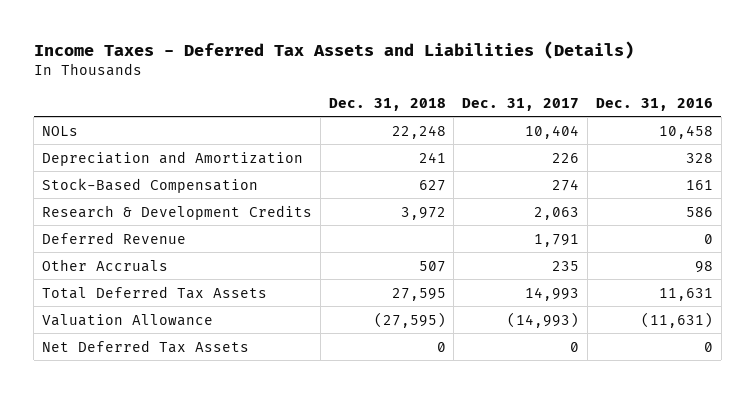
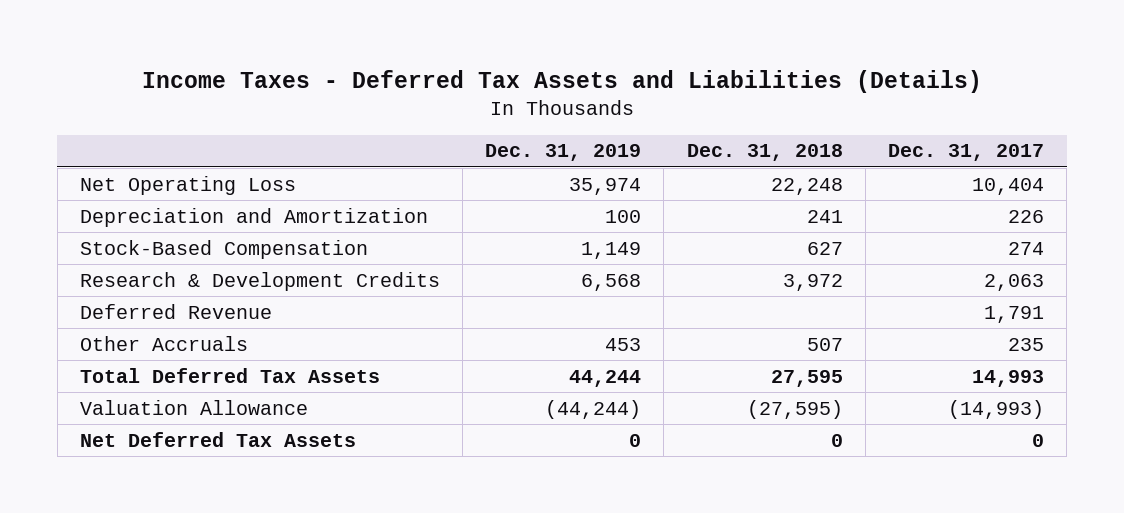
- | Dec. 31, 2018 | Dec. 31, 2017 | Dec. 31, 2016
+ | Dec. 31, 2019 | Dec. 31, 2018 | Dec. 31, 2017
- NOLs | 22,248 | 10,404 | 10,458
+ Net Operating Loss | 35,974 | 22,248 | 10,404

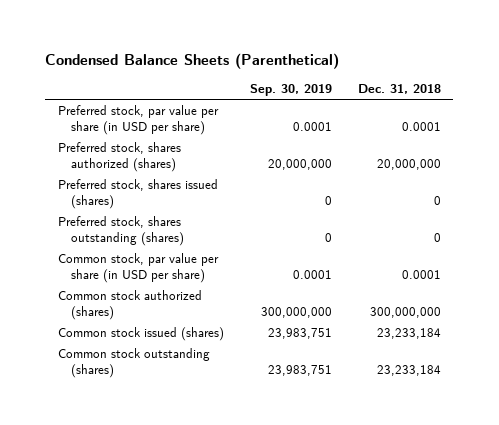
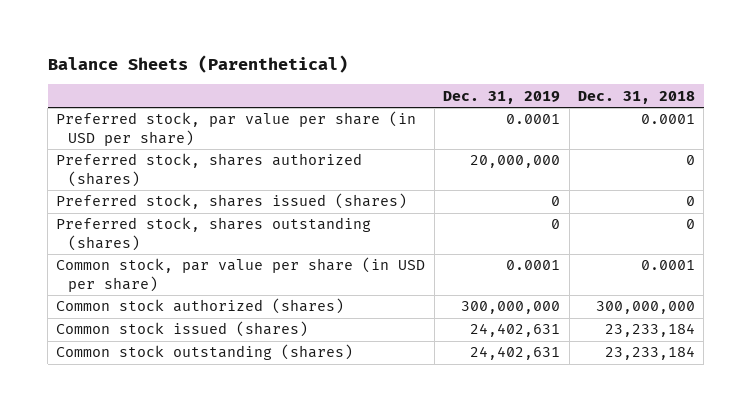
- Condensed Balance Sheets (Parenthetical)
+ Balance Sheets (Parenthetical)
- | Sep. 30, 2019 | Dec. 31, 2018
+ | Dec. 31, 2019 | Dec. 31, 2018
- Preferred stock, shares authorized (shares) | 20,000,000 | 20,000,000
+ Preferred stock, shares authorized (shares) | 20,000,000 | 0

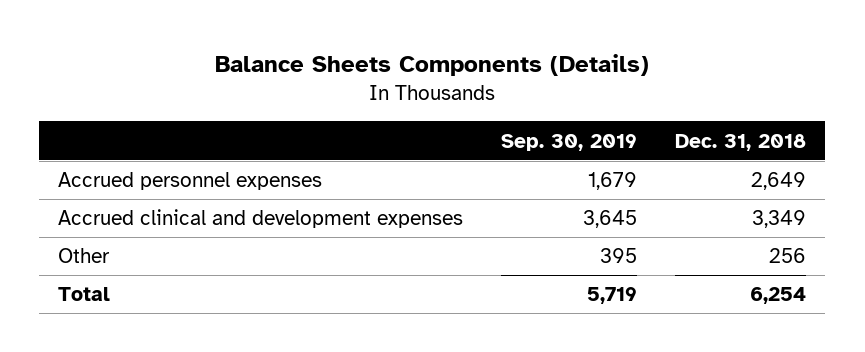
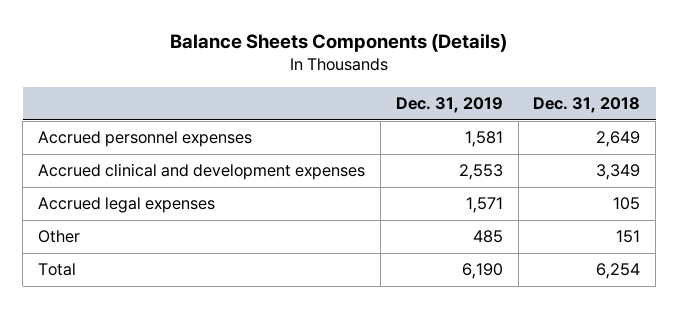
- | Sep. 30, 2019 | Dec. 31, 2018
+ | Dec. 31, 2019 | Dec. 31, 2018
- Other | 395 | 256
+ Accrued legal expenses | 1,571 | 105
+ Other | 485 | 151

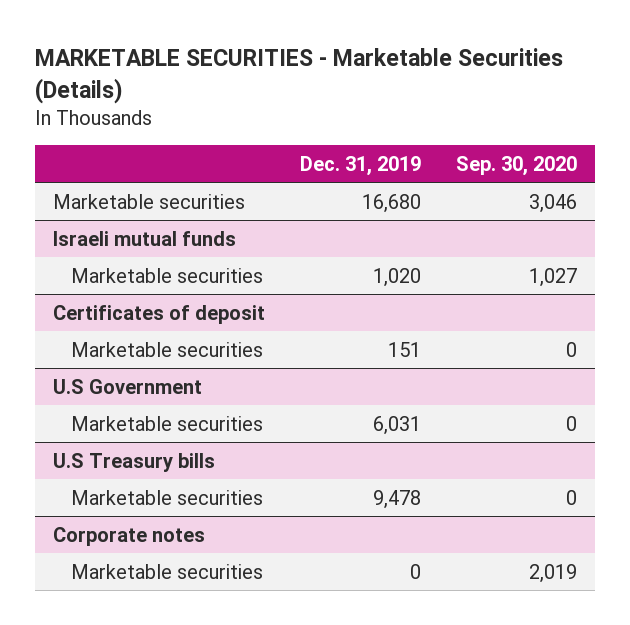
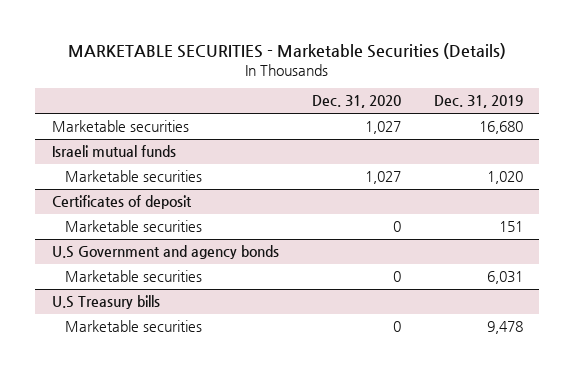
- | Dec. 31, 2019 | Sep. 30, 2020
+ | Dec. 31, 2020 | Dec. 31, 2019
- U.S Government
+ U.S Government and agency bonds
- Corporate notes
- Marketable securities | 0 | 2,019

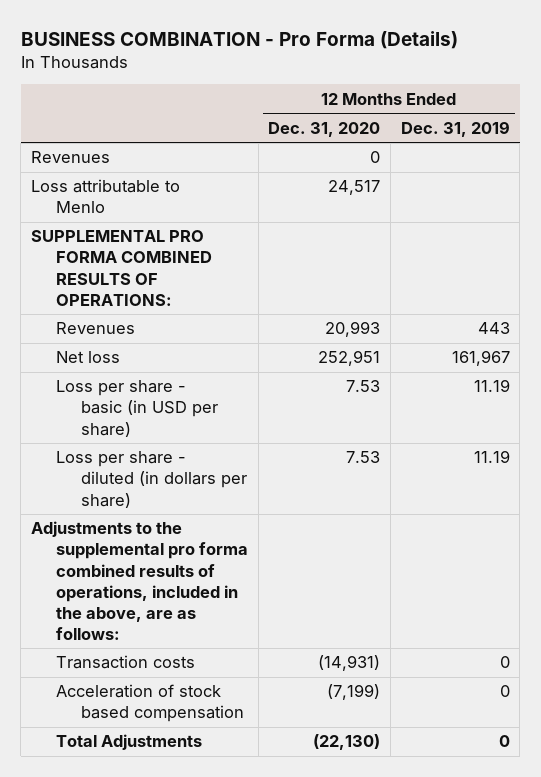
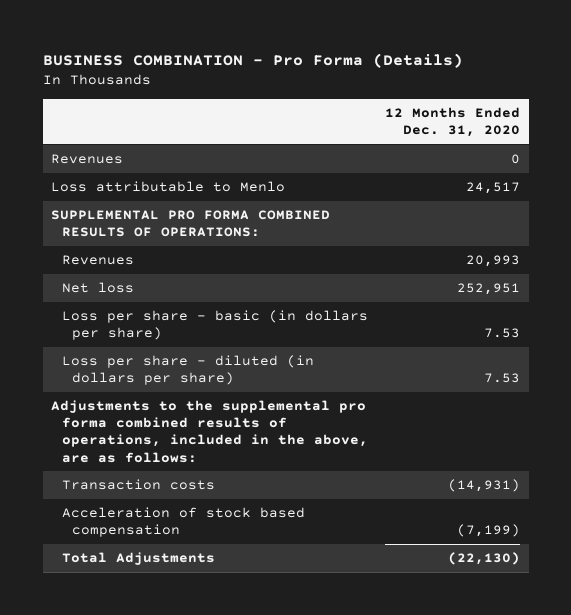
- | 12 Months Ended Dec. 31, 2020 | 12 Months Ended Dec. 31, 2019
+ | 12 Months Ended Dec. 31, 2020
- Loss per share - basic (in USD per share) | 7.53 | 11.19
+ Loss per share - basic (in dollars per share) | 7.53

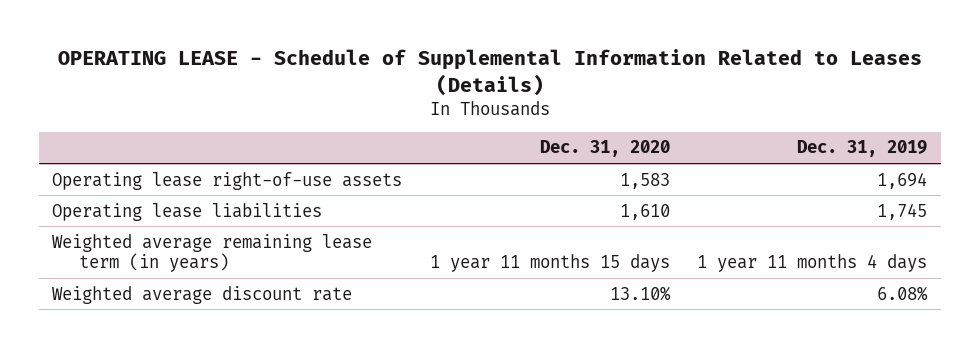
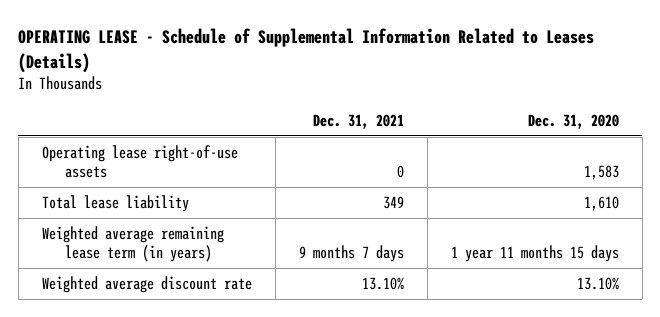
- | Dec. 31, 2020 | Dec. 31, 2019
+ | Dec. 31, 2021 | Dec. 31, 2020
- Operating lease liabilities | 1,610 | 1,745
+ Total lease liability | 349 | 1,610

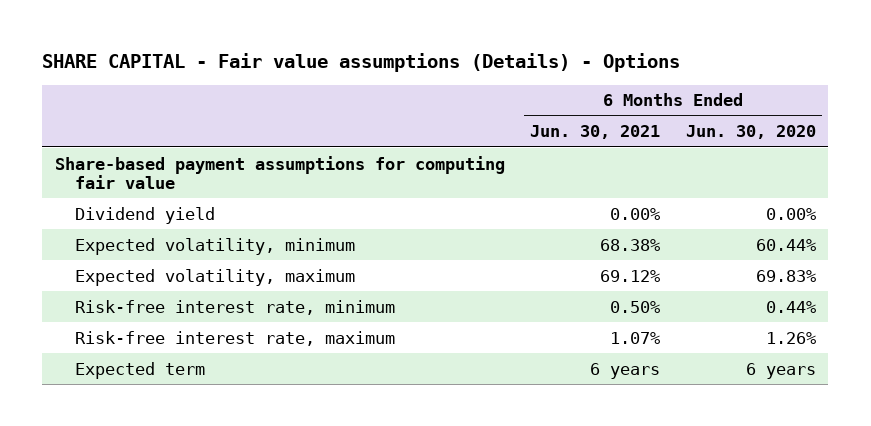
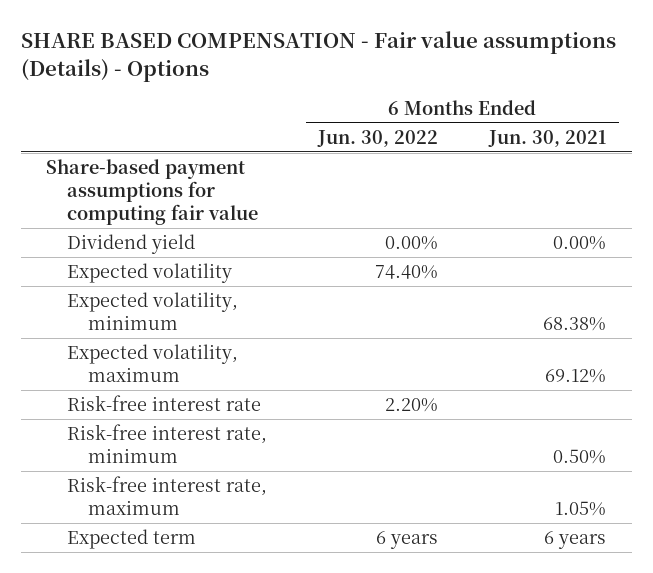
- SHARE CAPITAL - Fair value assumptions (Details) - Options
+ SHARE BASED COMPENSATION - Fair value assumptions (Details) - Options
- | 6 Months Ended Jun. 30, 2021 | 6 Months Ended Jun. 30, 2020
+ | 6 Months Ended Jun. 30, 2022 | 6 Months Ended Jun. 30, 2021
+ Expected volatility | 74.40% |
+ Risk-free interest rate | 2.20% |
- Risk-free interest rate, maximum | 1.07% | 1.26%
+ Risk-free interest rate, maximum | | 1.05%

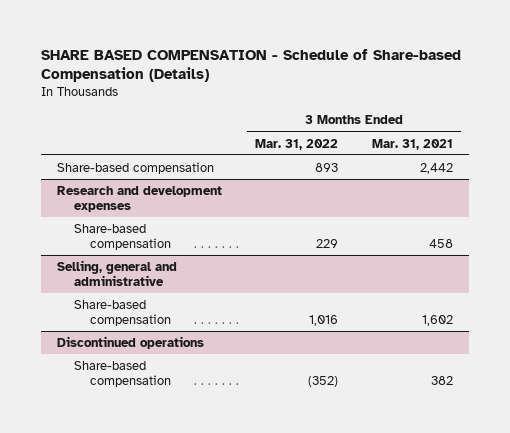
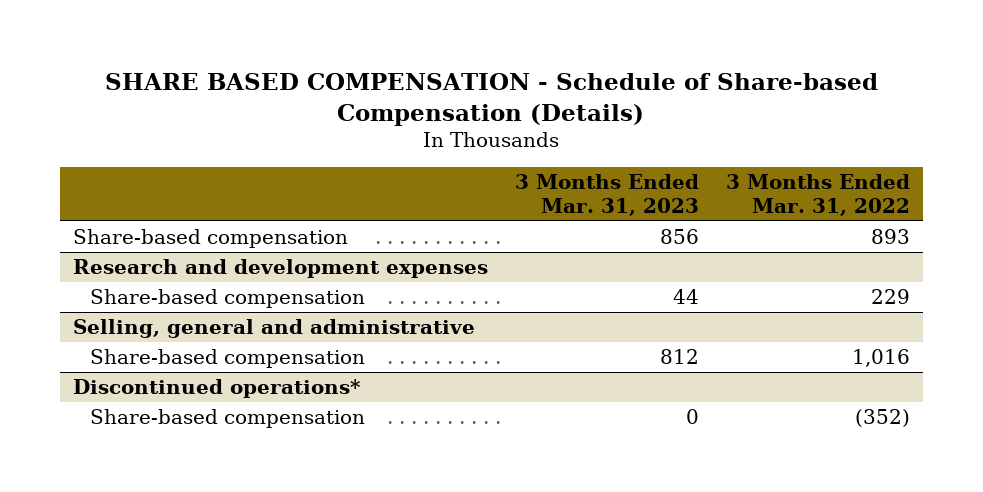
- | 3 Months Ended Mar. 31, 2022 | 3 Months Ended Mar. 31, 2021
+ | 3 Months Ended Mar. 31, 2023 | 3 Months Ended Mar. 31, 2022
- Discontinued operations
+ Discontinued operations*

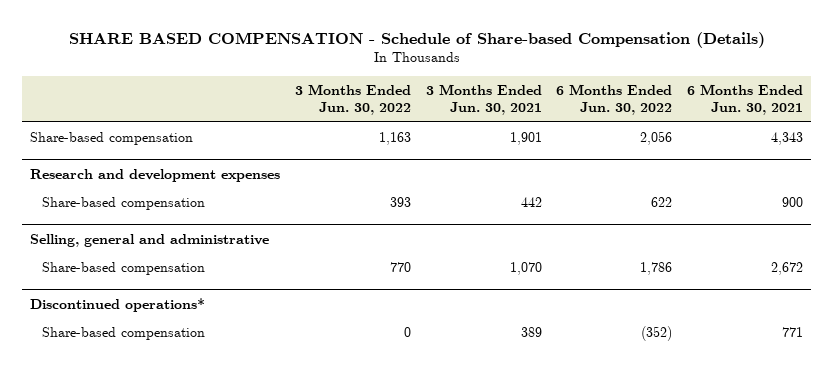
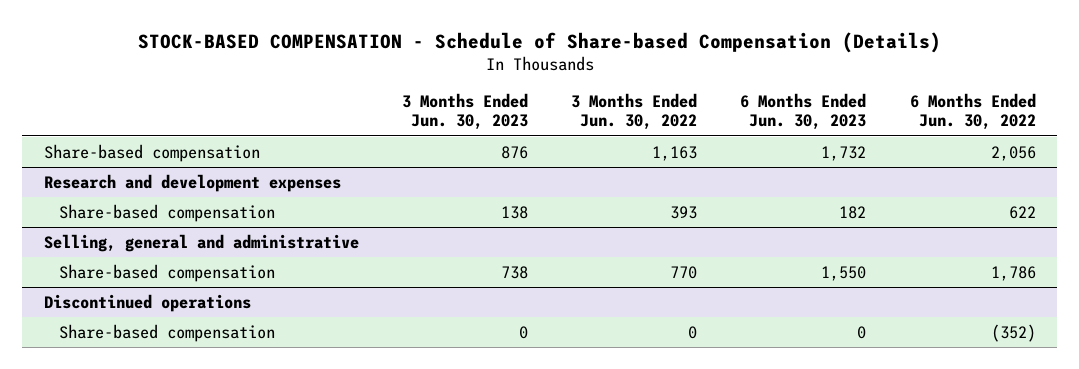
- SHARE BASED COMPENSATION - Schedule of Share-based Compensation (Details)
+ STOCK-BASED COMPENSATION - Schedule of Share-based Compensation (Details)
- | 3 Months Ended Jun. 30, 2022 | 3 Months Ended Jun. 30, 2021 | 6 Months Ended Jun. 30, 2022 | 6 Months Ended Jun. 30, 2021
+ | 3 Months Ended Jun. 30, 2023 | 3 Months Ended Jun. 30, 2022 | 6 Months Ended Jun. 30, 2023 | 6 Months Ended Jun. 30, 2022
- Discontinued operations*
+ Discontinued operations

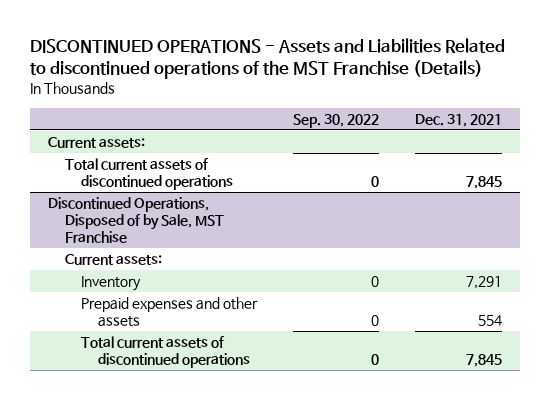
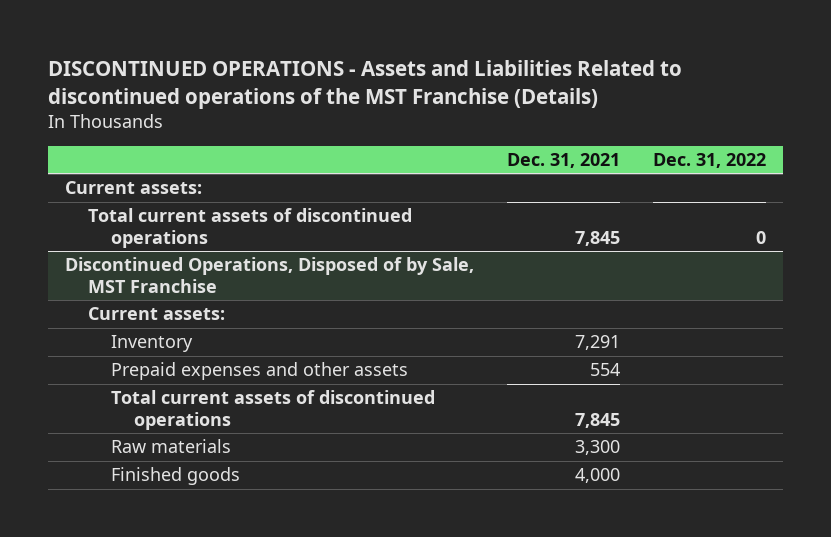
- | Sep. 30, 2022 | Dec. 31, 2021
+ | Dec. 31, 2021 | Dec. 31, 2022
@ Discontinued Operations, Disposed of by Sale, MST Franchise
+ Raw materials | 3,300 |
+ Finished goods | 4,000 |

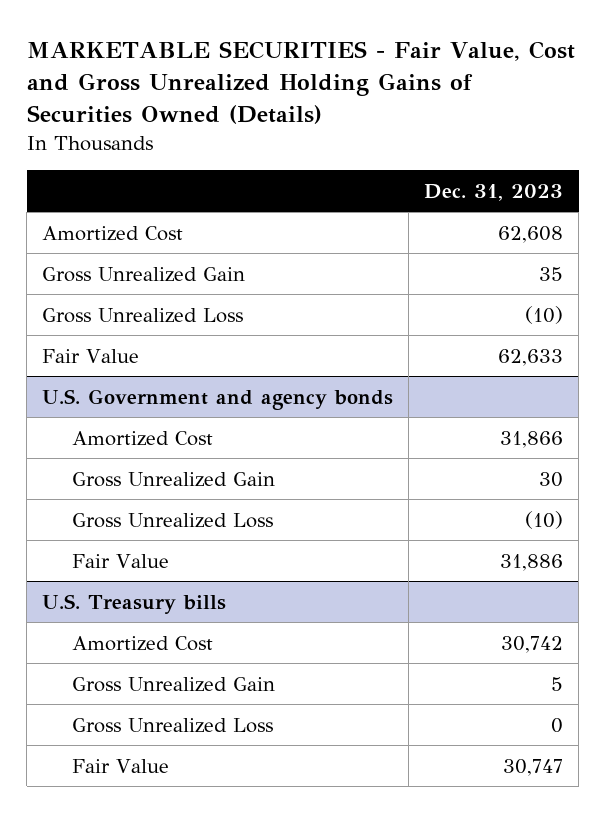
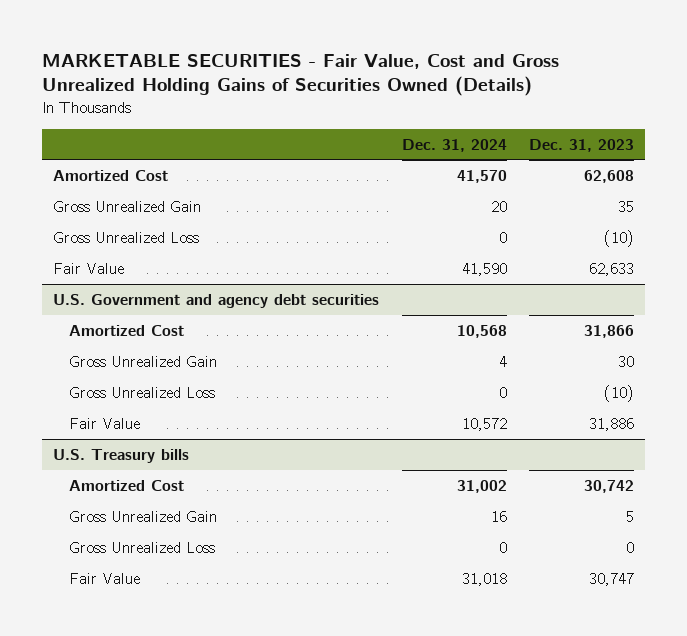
- | Dec. 31, 2023
+ | Dec. 31, 2024 | Dec. 31, 2023
- U.S. Government and agency bonds
+ U.S. Government and agency debt securities

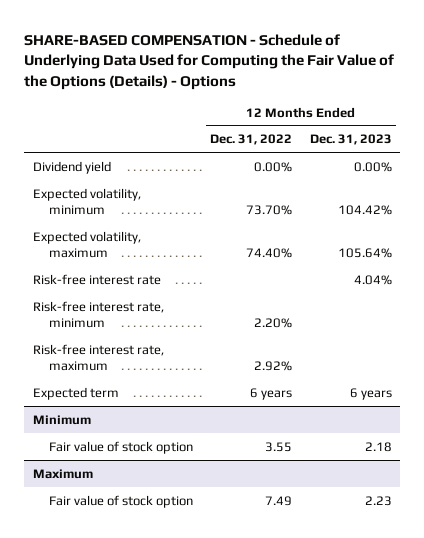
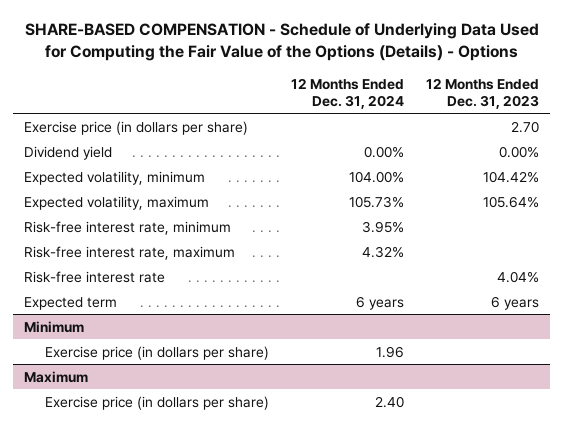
- | 12 Months Ended Dec. 31, 2022 | 12 Months Ended Dec. 31, 2023
+ | 12 Months Ended Dec. 31, 2024 | 12 Months Ended Dec. 31, 2023
+ Exercise price (in dollars per share) | | 2.70
moved down: Risk-free interest rate | | 4.04%
@ Minimum
- Fair value of stock option | 3.55 | 2.18
+ Exercise price (in dollars per share) | 1.96 |
@ Maximum
- Fair value of stock option | 7.49 | 2.23
+ Exercise price (in dollars per share) | 2.40 |

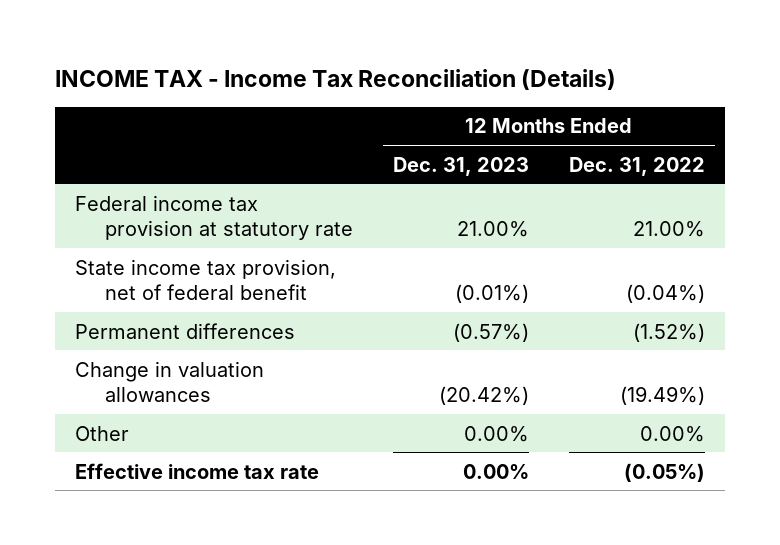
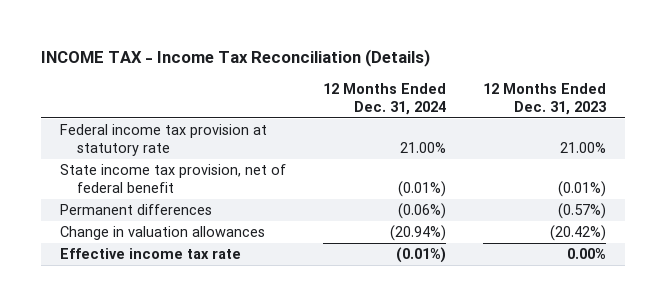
- | 12 Months Ended Dec. 31, 2023 | 12 Months Ended Dec. 31, 2022
+ | 12 Months Ended Dec. 31, 2024 | 12 Months Ended Dec. 31, 2023
- Other | 0.00% | 0.00%

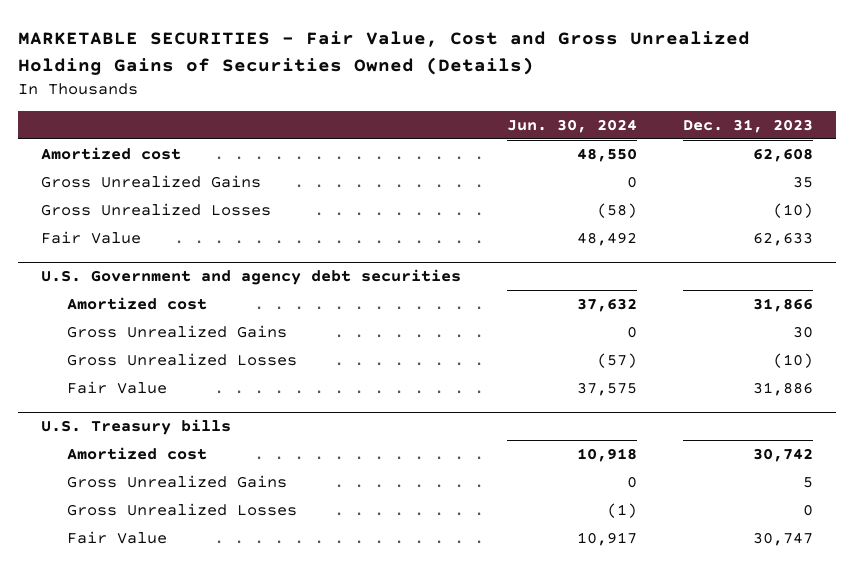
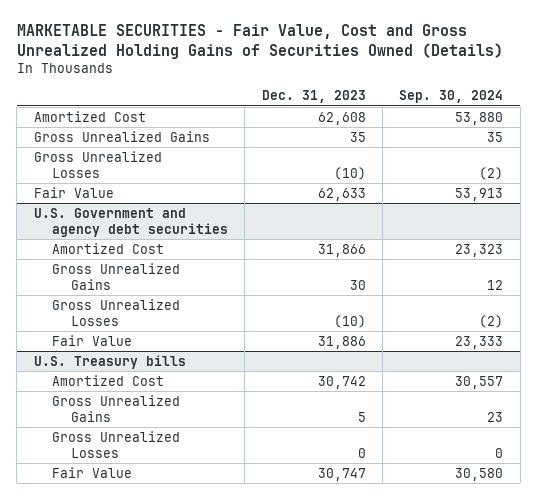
- | Jun. 30, 2024 | Dec. 31, 2023
+ | Dec. 31, 2023 | Sep. 30, 2024
- Amortized cost | 48,550 | 62,608
+ Amortized Cost | 62,608 | 53,880
@ U.S. Government and agency debt securities
- Amortized cost | 37,632 | 31,866
+ Amortized Cost | 31,866 | 23,323
@ U.S. Treasury bills
- Amortized cost | 10,918 | 30,742
+ Amortized Cost | 30,742 | 30,557

